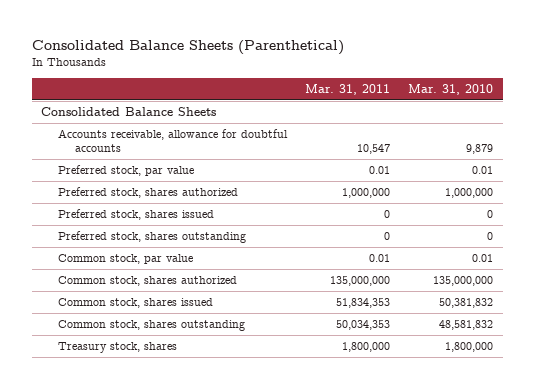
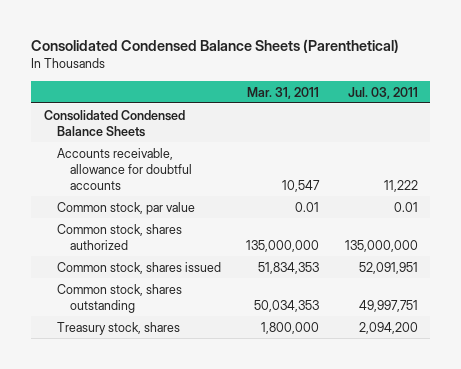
- Consolidated Balance Sheets (Parenthetical)
+ Consolidated Condensed Balance Sheets (Parenthetical)
- | Mar. 31, 2011 | Mar. 31, 2010
+ | Mar. 31, 2011 | Jul. 03, 2011
- Consolidated Balance Sheets
+ Consolidated Condensed Balance Sheets
- Preferred stock, par value | 0.01 | 0.01
- Preferred stock, shares authorized | 1,000,000 | 1,000,000
- Preferred stock, shares issued | 0 | 0
- Preferred stock, shares outstanding | 0 | 0

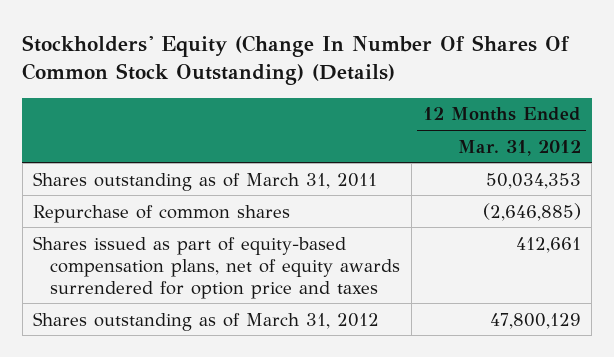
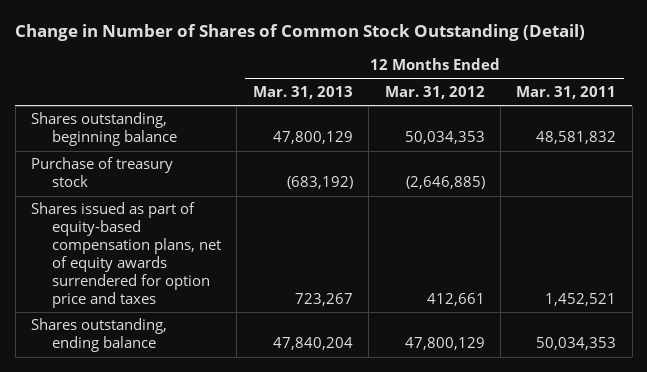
- Stockholders' Equity (Change In Number Of Shares Of Common Stock Outstanding) (Details)
+ Change in Number of Shares of Common Stock Outstanding (Detail)
- | 12 Months Ended Mar. 31, 2012
+ | 12 Months Ended Mar. 31, 2013 | 12 Months Ended Mar. 31, 2012 | 12 Months Ended Mar. 31, 2011
- Shares outstanding as of March 31, 2011 | 50,034,353
- Repurchase of common shares | (2,646,885)
+ Shares outstanding, beginning balance | 47,800,129 | 50,034,353 | 48,581,832
+ Purchase of treasury stock | (683,192) | (2,646,885) |
- Shares outstanding as of March 31, 2012 | 47,800,129
+ Shares outstanding, ending balance | 47,840,204 | 47,800,129 | 50,034,353

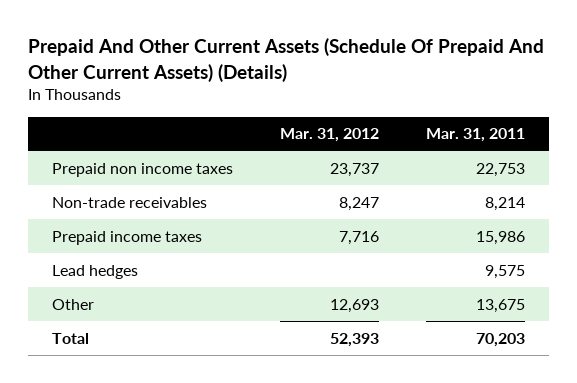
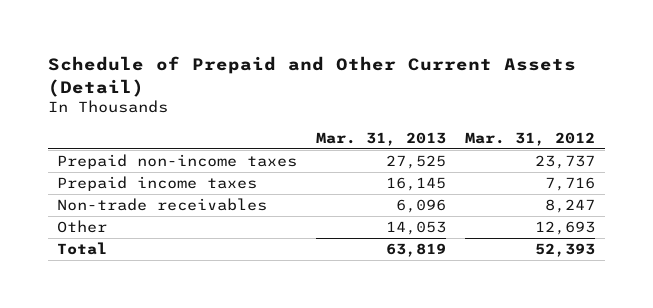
- Prepaid And Other Current Assets (Schedule Of Prepaid And Other Current Assets) (Details)
+ Schedule of Prepaid and Other Current Assets (Detail)
- | Mar. 31, 2012 | Mar. 31, 2011
+ | Mar. 31, 2013 | Mar. 31, 2012
- Prepaid non income taxes | 23,737 | 22,753
+ Prepaid non-income taxes | 27,525 | 23,737
- Lead hedges | | 9,575
moved down: Non-trade receivables | 6,096 | 8,247

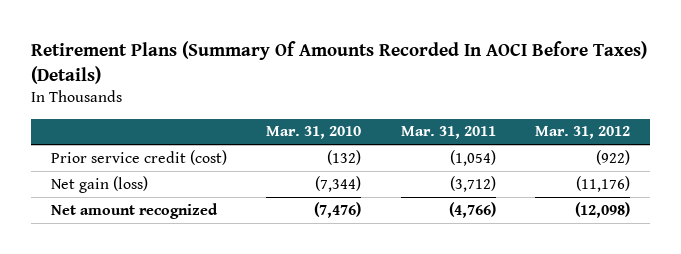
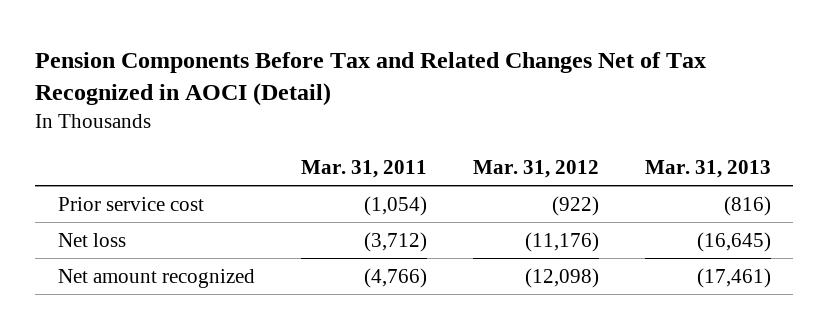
- Retirement Plans (Summary Of Amounts Recorded In AOCI Before Taxes) (Details)
+ Pension Components Before Tax and Related Changes Net of Tax Recognized in AOCI (Detail)
- | Mar. 31, 2010 | Mar. 31, 2011 | Mar. 31, 2012
+ | Mar. 31, 2011 | Mar. 31, 2012 | Mar. 31, 2013
- Prior service credit (cost) | (132) | (1,054) | (922)
- Net gain (loss) | (7,344) | (3,712) | (11,176)
+ Prior service cost | (1,054) | (922) | (816)
+ Net loss | (3,712) | (11,176) | (16,645)

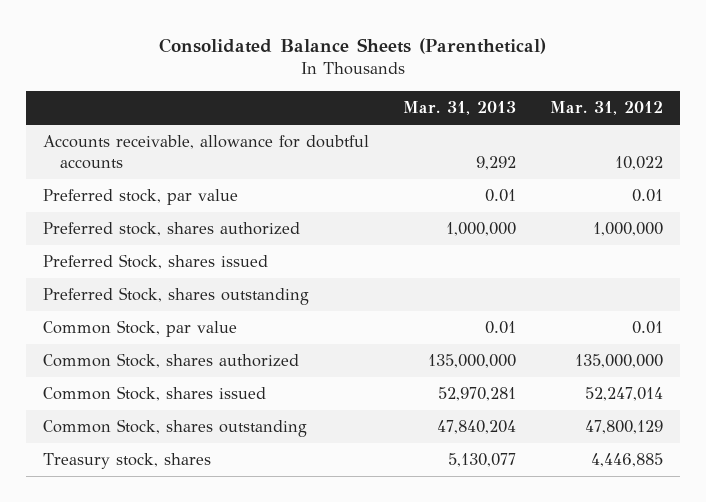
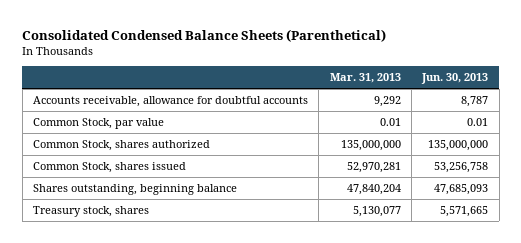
- Consolidated Balance Sheets (Parenthetical)
+ Consolidated Condensed Balance Sheets (Parenthetical)
- | Mar. 31, 2013 | Mar. 31, 2012
+ | Mar. 31, 2013 | Jun. 30, 2013
- Preferred stock, par value | 0.01 | 0.01
- Preferred stock, shares authorized | 1,000,000 | 1,000,000
- Preferred Stock, shares issued
- Preferred Stock, shares outstanding
- Common Stock, shares outstanding | 47,840,204 | 47,800,129
+ Shares outstanding, beginning balance | 47,840,204 | 47,685,093

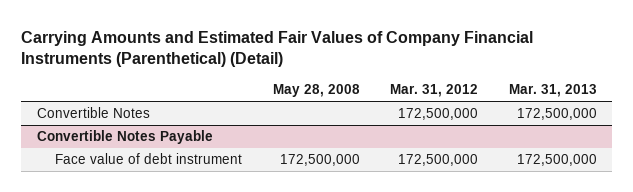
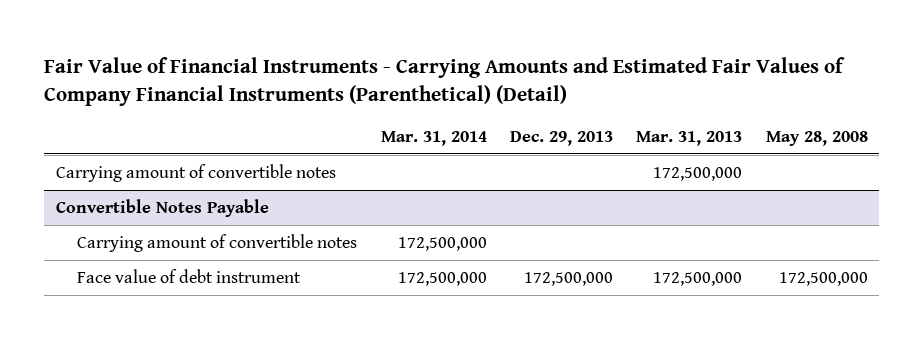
- Carrying Amounts and Estimated Fair Values of Company Financial Instruments (Parenthetical) (Detail)
+ Fair Value of Financial Instruments - Carrying Amounts and Estimated Fair Values of Company Financial Instruments (Parenthetical) (Detail)
- | May 28, 2008 | Mar. 31, 2012 | Mar. 31, 2013
+ | Mar. 31, 2014 | Dec. 29, 2013 | Mar. 31, 2013 | May 28, 2008
- Convertible Notes | | 172,500,000 | 172,500,000
+ Carrying amount of convertible notes | | | 172,500,000 |
@ Convertible Notes Payable
+ Carrying amount of convertible notes | 172,500,000 | | |

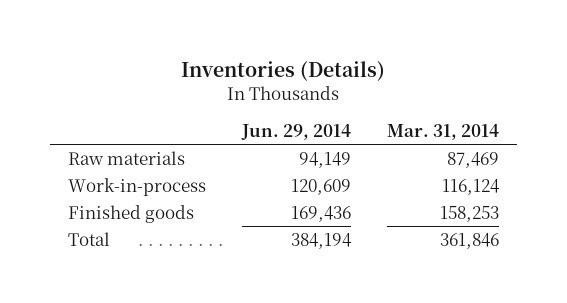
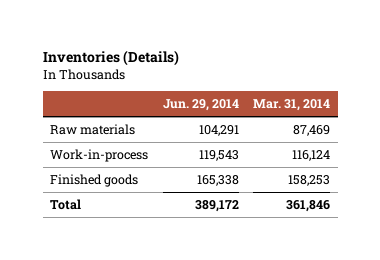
- Raw materials | 94,149 | 87,469
- Work-in-process | 120,609 | 116,124
- Finished goods | 169,436 | 158,253
- Total | 384,194 | 361,846
+ Raw materials | 104,291 | 87,469
+ Work-in-process | 119,543 | 116,124
+ Finished goods | 165,338 | 158,253
+ Total | 389,172 | 361,846

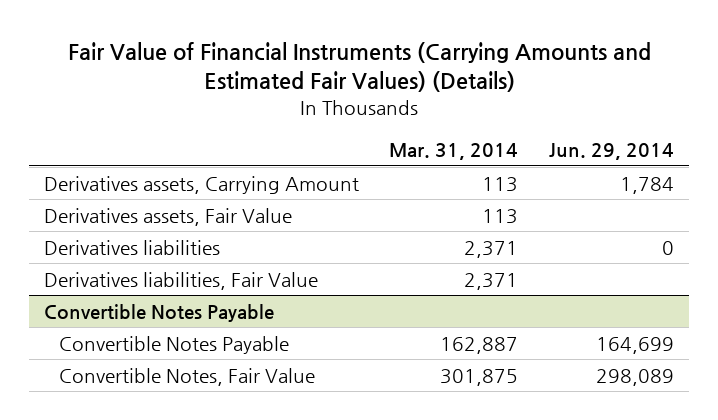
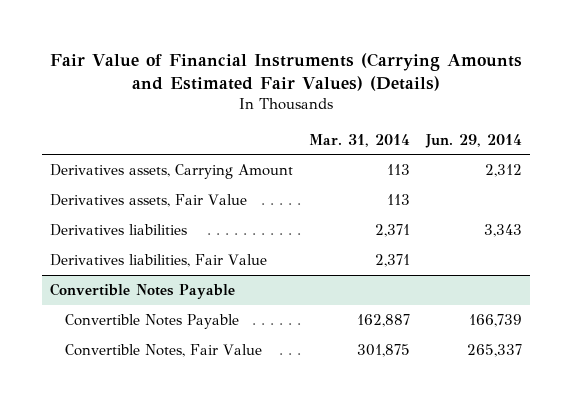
- Derivatives assets, Carrying Amount | 113 | 1,784
+ Derivatives assets, Carrying Amount | 113 | 2,312
- Derivatives liabilities | 2,371 | 0
+ Derivatives liabilities | 2,371 | 3,343
@ Convertible Notes Payable
- Convertible Notes Payable | 162,887 | 164,699
- Convertible Notes, Fair Value | 301,875 | 298,089
+ Convertible Notes Payable | 162,887 | 166,739
+ Convertible Notes, Fair Value | 301,875 | 265,337

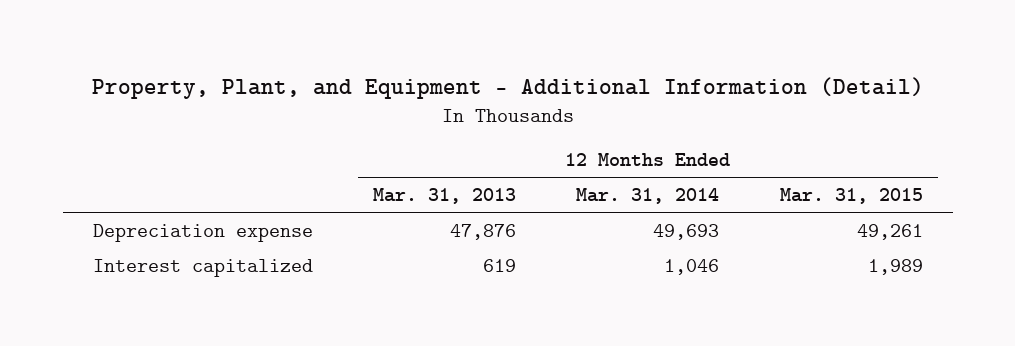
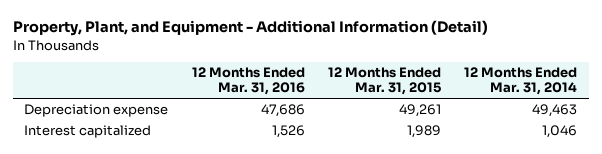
- | 12 Months Ended Mar. 31, 2013 | 12 Months Ended Mar. 31, 2014 | 12 Months Ended Mar. 31, 2015
+ | 12 Months Ended Mar. 31, 2016 | 12 Months Ended Mar. 31, 2015 | 12 Months Ended Mar. 31, 2014
- Depreciation expense | 47,876 | 49,693 | 49,261
+ Depreciation expense | 47,686 | 49,261 | 49,463

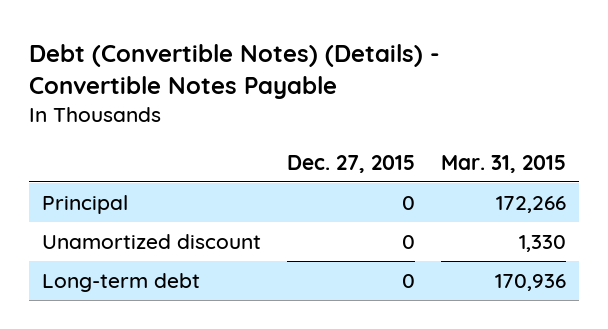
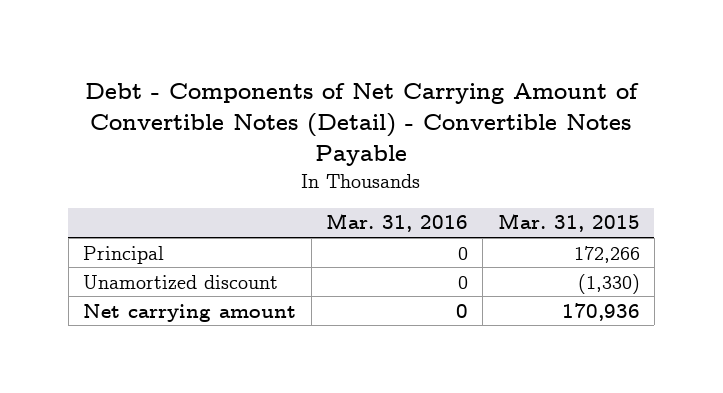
- Debt (Convertible Notes) (Details) - Convertible Notes Payable
+ Debt - Components of Net Carrying Amount of Convertible Notes (Detail) - Convertible Notes Payable
- | Dec. 27, 2015 | Mar. 31, 2015
+ | Mar. 31, 2016 | Mar. 31, 2015
- Unamortized discount | 0 | 1,330
- Long-term debt | 0 | 170,936
+ Unamortized discount | 0 | (1,330)
+ Net carrying amount | 0 | 170,936

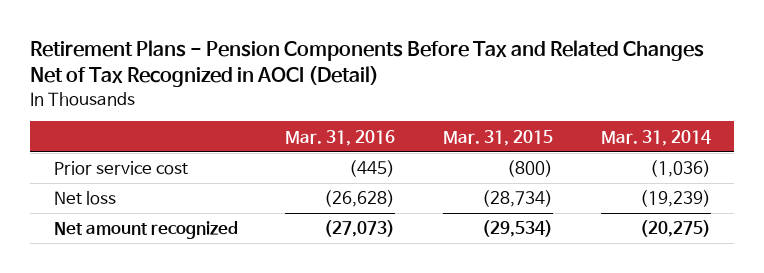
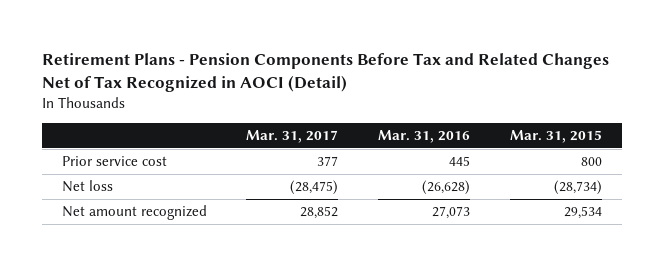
- | Mar. 31, 2016 | Mar. 31, 2015 | Mar. 31, 2014
+ | Mar. 31, 2017 | Mar. 31, 2016 | Mar. 31, 2015
- Prior service cost | (445) | (800) | (1,036)
+ Prior service cost | 377 | 445 | 800
- Net amount recognized | (27,073) | (29,534) | (20,275)
+ Net amount recognized | 28,852 | 27,073 | 29,534

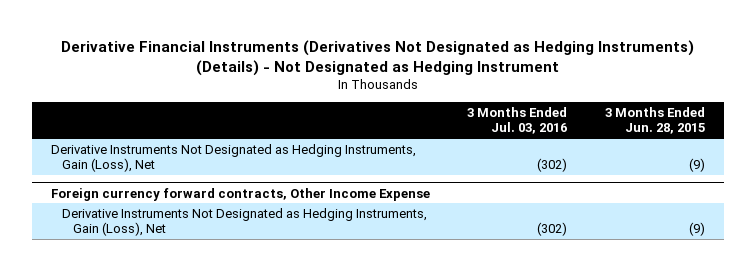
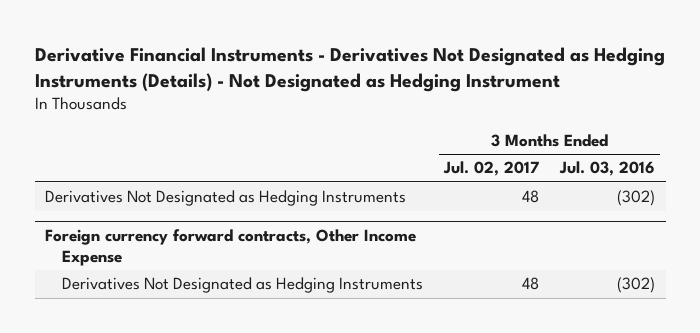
- Derivative Financial Instruments (Derivatives Not Designated as Hedging Instruments) (Details) - Not Designated as Hedging Instrument
+ Derivative Financial Instruments - Derivatives Not Designated as Hedging Instruments (Details) - Not Designated as Hedging Instrument
- | 3 Months Ended Jul. 03, 2016 | 3 Months Ended Jun. 28, 2015
+ | 3 Months Ended Jul. 02, 2017 | 3 Months Ended Jul. 03, 2016
- Derivative Instruments Not Designated as Hedging Instruments, Gain (Loss), Net | (302) | (9)
+ Derivatives Not Designated as Hedging Instruments | 48 | (302)
@ Foreign currency forward contracts, Other Income Expense
- Derivative Instruments Not Designated as Hedging Instruments, Gain (Loss), Net | (302) | (9)
+ Derivatives Not Designated as Hedging Instruments | 48 | (302)

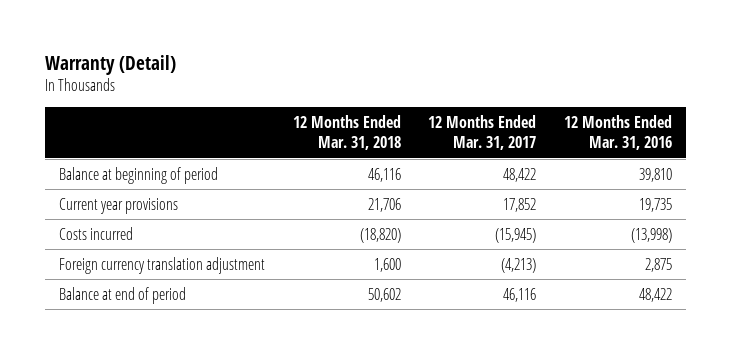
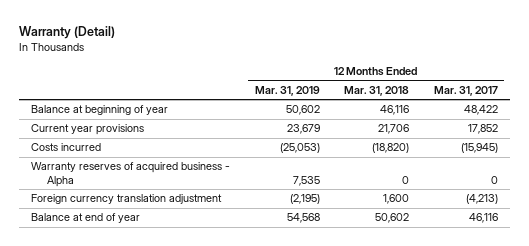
- | 12 Months Ended Mar. 31, 2018 | 12 Months Ended Mar. 31, 2017 | 12 Months Ended Mar. 31, 2016
+ | 12 Months Ended Mar. 31, 2019 | 12 Months Ended Mar. 31, 2018 | 12 Months Ended Mar. 31, 2017
- Balance at beginning of period | 46,116 | 48,422 | 39,810
+ Balance at beginning of year | 50,602 | 46,116 | 48,422
+ Warranty reserves of acquired business - Alpha | 7,535 | 0 | 0
- Balance at end of period | 50,602 | 46,116 | 48,422
+ Balance at end of year | 54,568 | 50,602 | 46,116

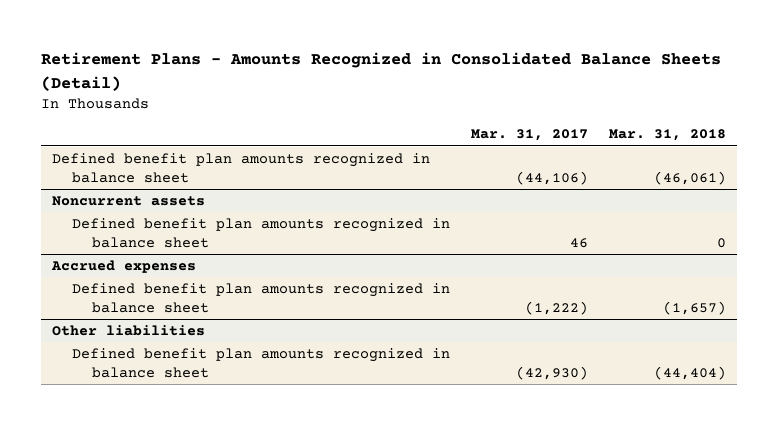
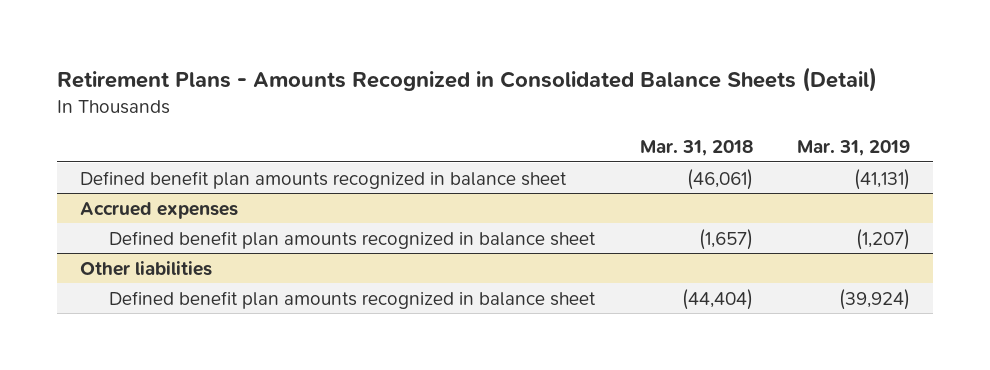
- | Mar. 31, 2017 | Mar. 31, 2018
+ | Mar. 31, 2018 | Mar. 31, 2019
- Noncurrent assets
- Defined benefit plan amounts recognized in balance sheet | 46 | 0

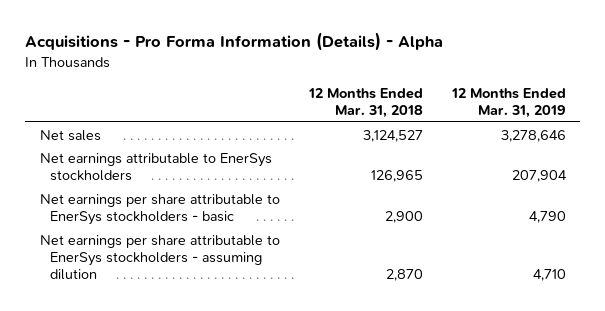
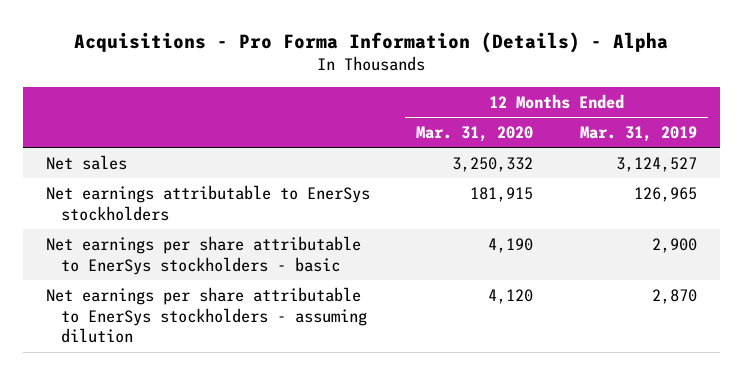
- | 12 Months Ended Mar. 31, 2018 | 12 Months Ended Mar. 31, 2019
+ | 12 Months Ended Mar. 31, 2020 | 12 Months Ended Mar. 31, 2019
- Net sales | 3,124,527 | 3,278,646
- Net earnings attributable to EnerSys stockholders | 126,965 | 207,904
- Net earnings per share attributable to EnerSys stockholders - basic | 2,900 | 4,790
- Net earnings per share attributable to EnerSys stockholders - assuming dilution | 2,870 | 4,710
+ Net sales | 3,250,332 | 3,124,527
+ Net earnings attributable to EnerSys stockholders | 181,915 | 126,965
+ Net earnings per share attributable to EnerSys stockholders - basic | 4,190 | 2,900
+ Net earnings per share attributable to EnerSys stockholders - assuming dilution | 4,120 | 2,870

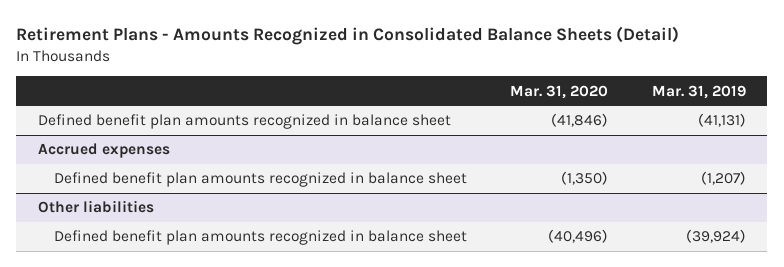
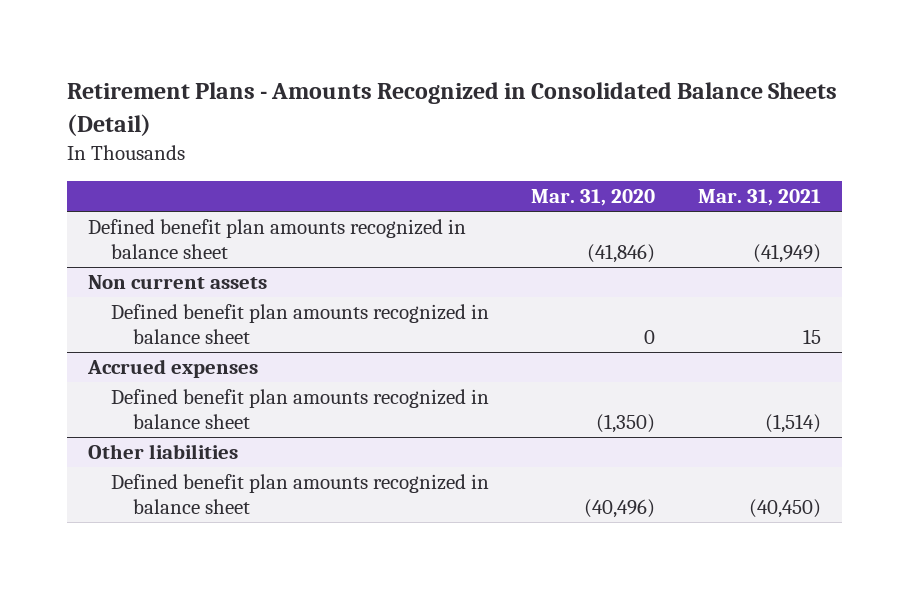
- | Mar. 31, 2020 | Mar. 31, 2019
+ | Mar. 31, 2020 | Mar. 31, 2021
+ Non current assets
+ Defined benefit plan amounts recognized in balance sheet | 0 | 15

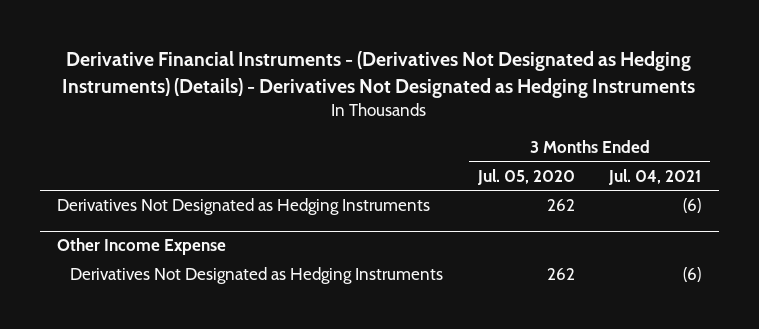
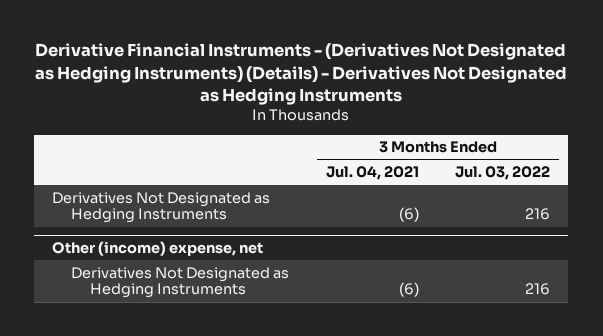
- | 3 Months Ended Jul. 05, 2020 | 3 Months Ended Jul. 04, 2021
+ | 3 Months Ended Jul. 04, 2021 | 3 Months Ended Jul. 03, 2022
- Other Income Expense
+ Other (income) expense, net

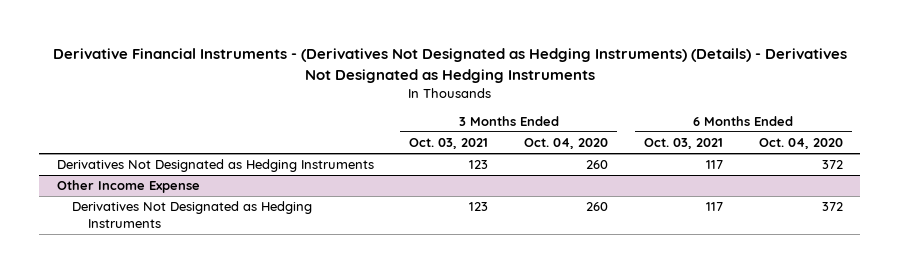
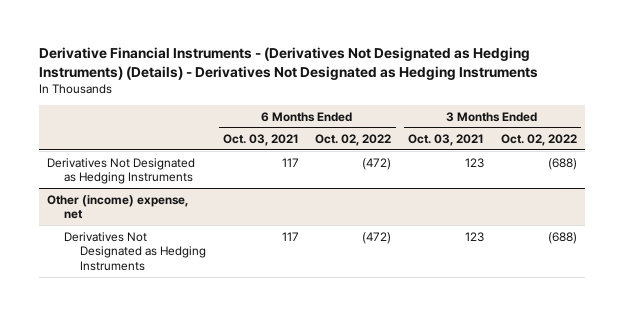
- | 3 Months Ended Oct. 03, 2021 | 3 Months Ended Oct. 04, 2020 | 6 Months Ended Oct. 03, 2021 | 6 Months Ended Oct. 04, 2020
+ | 6 Months Ended Oct. 03, 2021 | 6 Months Ended Oct. 02, 2022 | 3 Months Ended Oct. 03, 2021 | 3 Months Ended Oct. 02, 2022
- Other Income Expense
+ Other (income) expense, net

